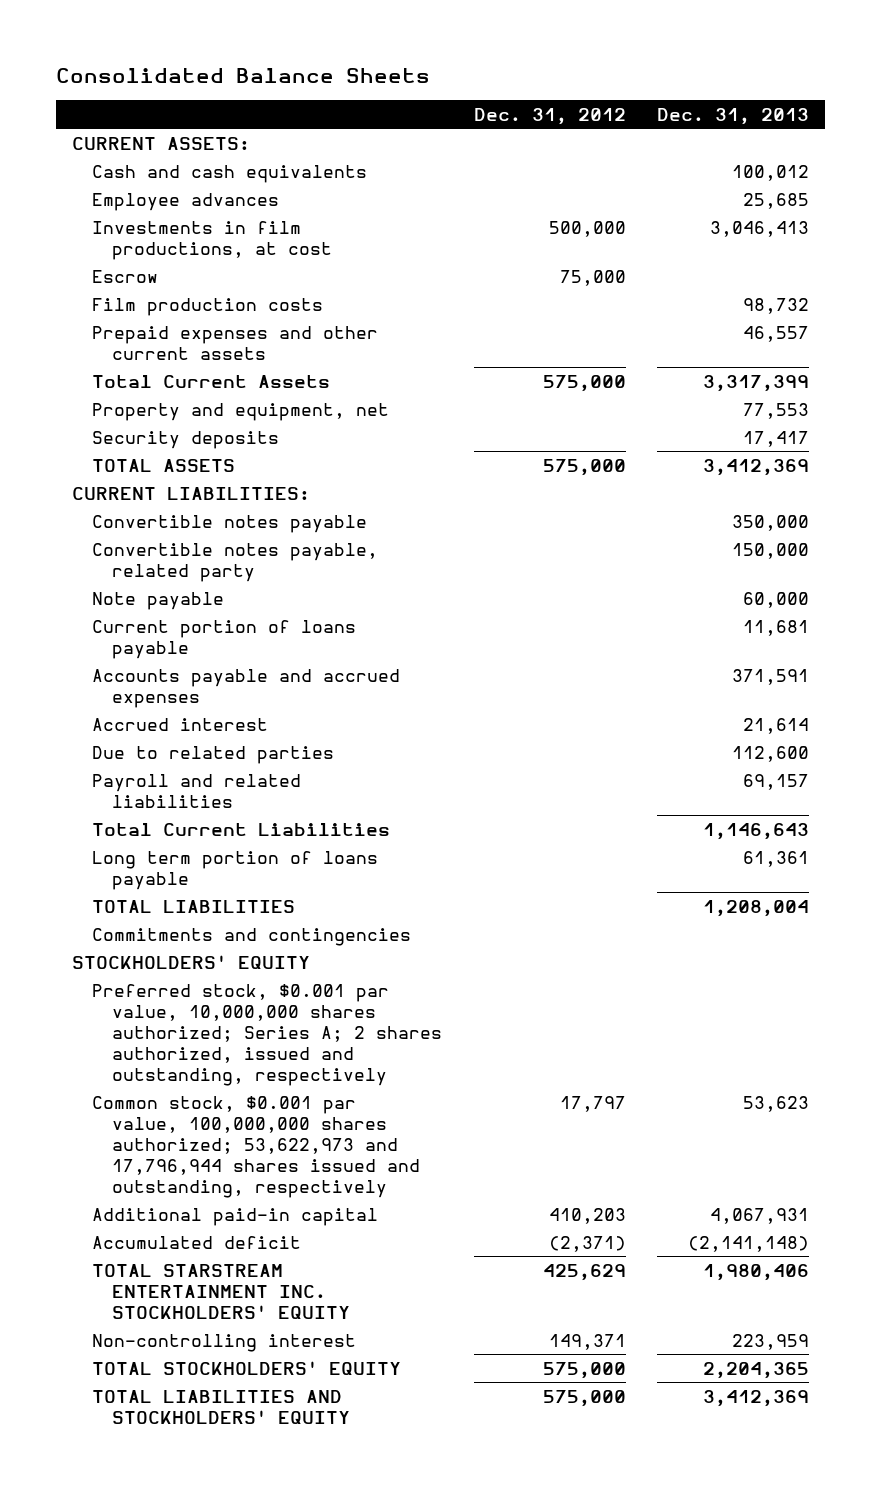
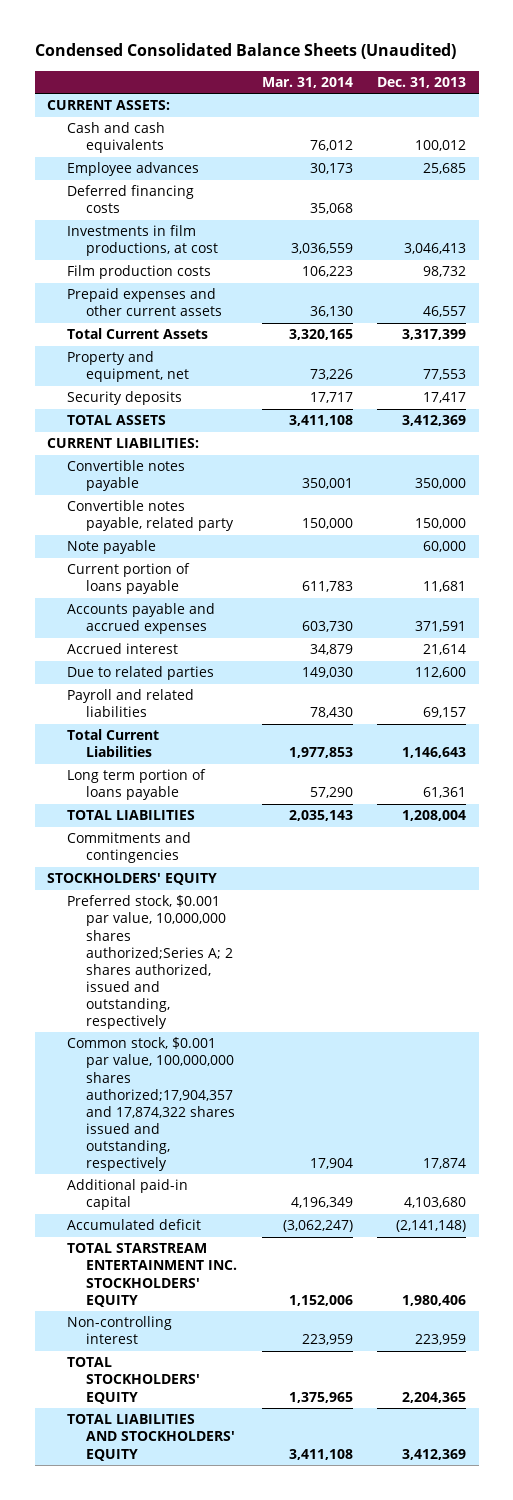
- Consolidated Balance Sheets
+ Condensed Consolidated Balance Sheets (Unaudited)
- | Dec. 31, 2012 | Dec. 31, 2013
+ | Mar. 31, 2014 | Dec. 31, 2013
+ Deferred financing costs | 35,068 |
- Escrow | 75,000 |
- Preferred stock, $0.001 par value, 10,000,000 shares authorized; Series A; 2 shares authorized, issued and outstanding, respectively
- Common stock, $0.001 par value, 100,000,000 shares authorized; 53,622,973 and 17,796,944 shares issued and outstanding, respectively | 17,797 | 53,623
- Additional paid-in capital | 410,203 | 4,067,931
+ Preferred stock, $0.001 par value, 10,000,000 shares authorized;Series A; 2 shares authorized, issued and outstanding, respectively
+ Common stock, $0.001 par value, 100,000,000 shares authorized;17,904,357 and 17,874,322 shares issued and outstanding, respectively | 17,904 | 17,874
+ Additional paid-in capital | 4,196,349 | 4,103,680

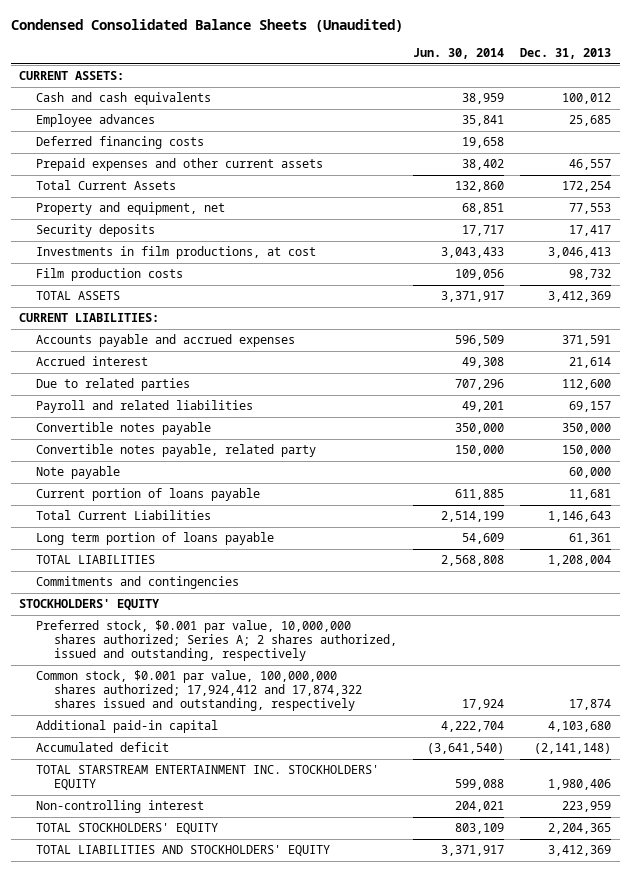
- | Mar. 31, 2014 | Dec. 31, 2013
+ | Jun. 30, 2014 | Dec. 31, 2013
- Total Current Assets | 3,320,165 | 3,317,399
+ Total Current Assets | 132,860 | 172,254
moved down: Investments in film productions, at cost | 3,043,433 | 3,046,413
moved down: Film production costs | 109,056 | 98,732
moved down: Convertible notes payable | 350,000 | 350,000
moved down: Convertible notes payable, related party | 150,000 | 150,000
moved down: Note payable | | 60,000
moved down: Current portion of loans payable | 611,885 | 11,681
- Preferred stock, $0.001 par value, 10,000,000 shares authorized;Series A; 2 shares authorized, issued and outstanding, respectively
- Common stock, $0.001 par value, 100,000,000 shares authorized;17,904,357 and 17,874,322 shares issued and outstanding, respectively | 17,904 | 17,874
+ Preferred stock, $0.001 par value, 10,000,000 shares authorized; Series A; 2 shares authorized, issued and outstanding, respectively
+ Common stock, $0.001 par value, 100,000,000 shares authorized; 17,924,412 and 17,874,322 shares issued and outstanding, respectively | 17,924 | 17,874

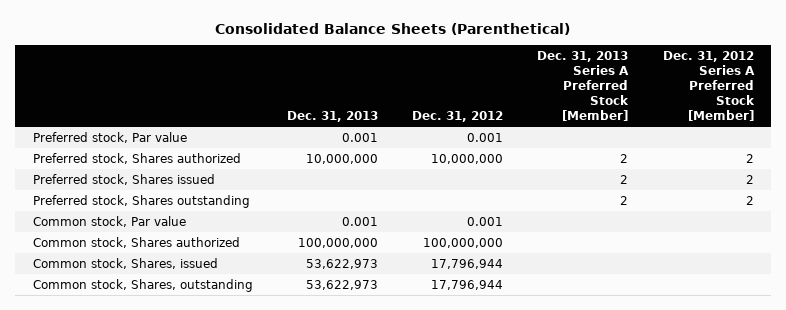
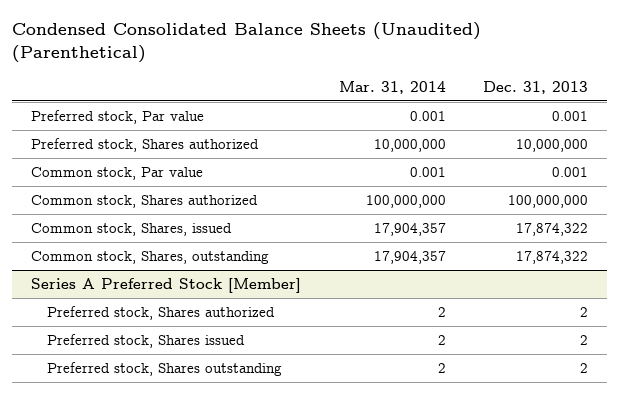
- Consolidated Balance Sheets (Parenthetical)
+ Condensed Consolidated Balance Sheets (Unaudited) (Parenthetical)
- | Dec. 31, 2013 | Dec. 31, 2012 | Dec. 31, 2013 Series A Preferred Stock [Member] | Dec. 31, 2012 Series A Preferred Stock [Member]
+ | Mar. 31, 2014 | Dec. 31, 2013
- Preferred stock, Shares issued | | | 2 | 2
- Preferred stock, Shares outstanding | | | 2 | 2
- Common stock, Shares, issued | 53,622,973 | 17,796,944 | |
- Common stock, Shares, outstanding | 53,622,973 | 17,796,944 | |
+ Common stock, Shares, issued | 17,904,357 | 17,874,322
+ Common stock, Shares, outstanding | 17,904,357 | 17,874,322
+ Series A Preferred Stock [Member]
+ Preferred stock, Shares authorized | 2 | 2
+ Preferred stock, Shares issued | 2 | 2
+ Preferred stock, Shares outstanding | 2 | 2

